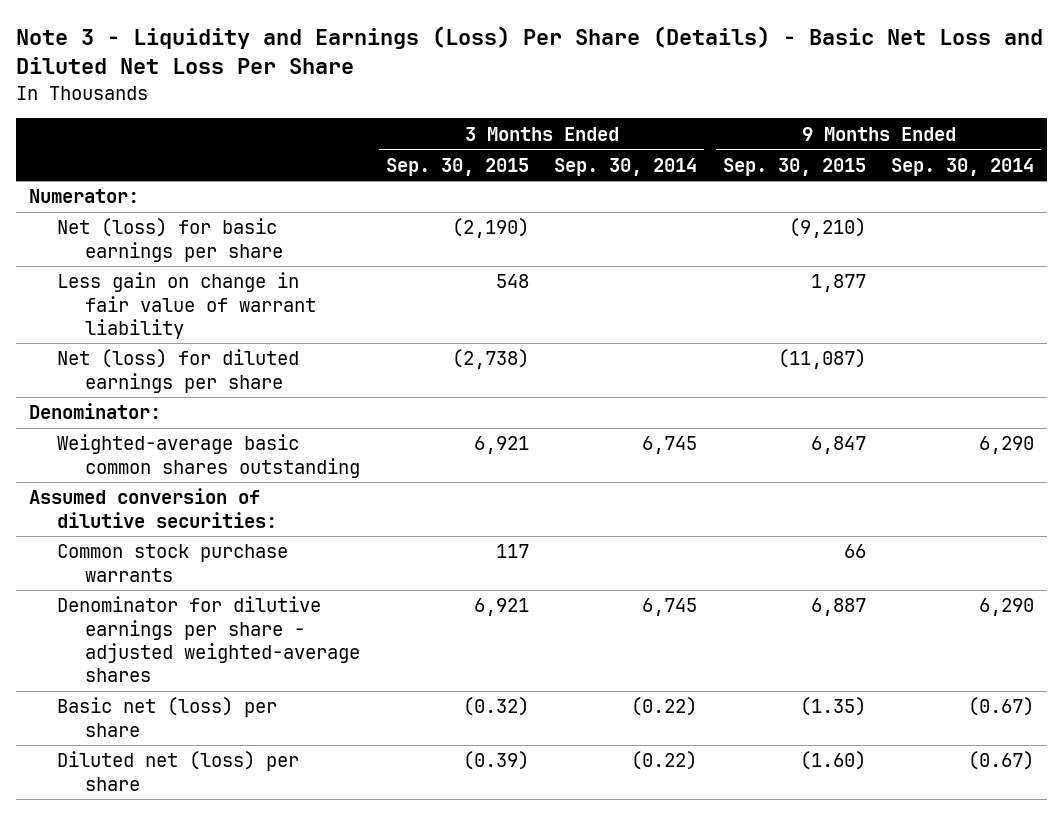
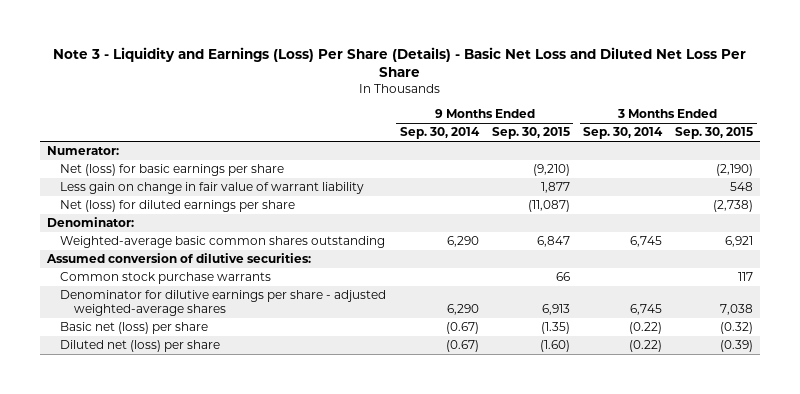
- | 3 Months Ended Sep. 30, 2015 | 3 Months Ended Sep. 30, 2014 | 9 Months Ended Sep. 30, 2015 | 9 Months Ended Sep. 30, 2014
+ | 9 Months Ended Sep. 30, 2014 | 9 Months Ended Sep. 30, 2015 | 3 Months Ended Sep. 30, 2014 | 3 Months Ended Sep. 30, 2015
- Denominator for dilutive earnings per share - adjusted weighted-average shares | 6,921 | 6,745 | 6,887 | 6,290
+ Denominator for dilutive earnings per share - adjusted weighted-average shares | 6,290 | 6,913 | 6,745 | 7,038

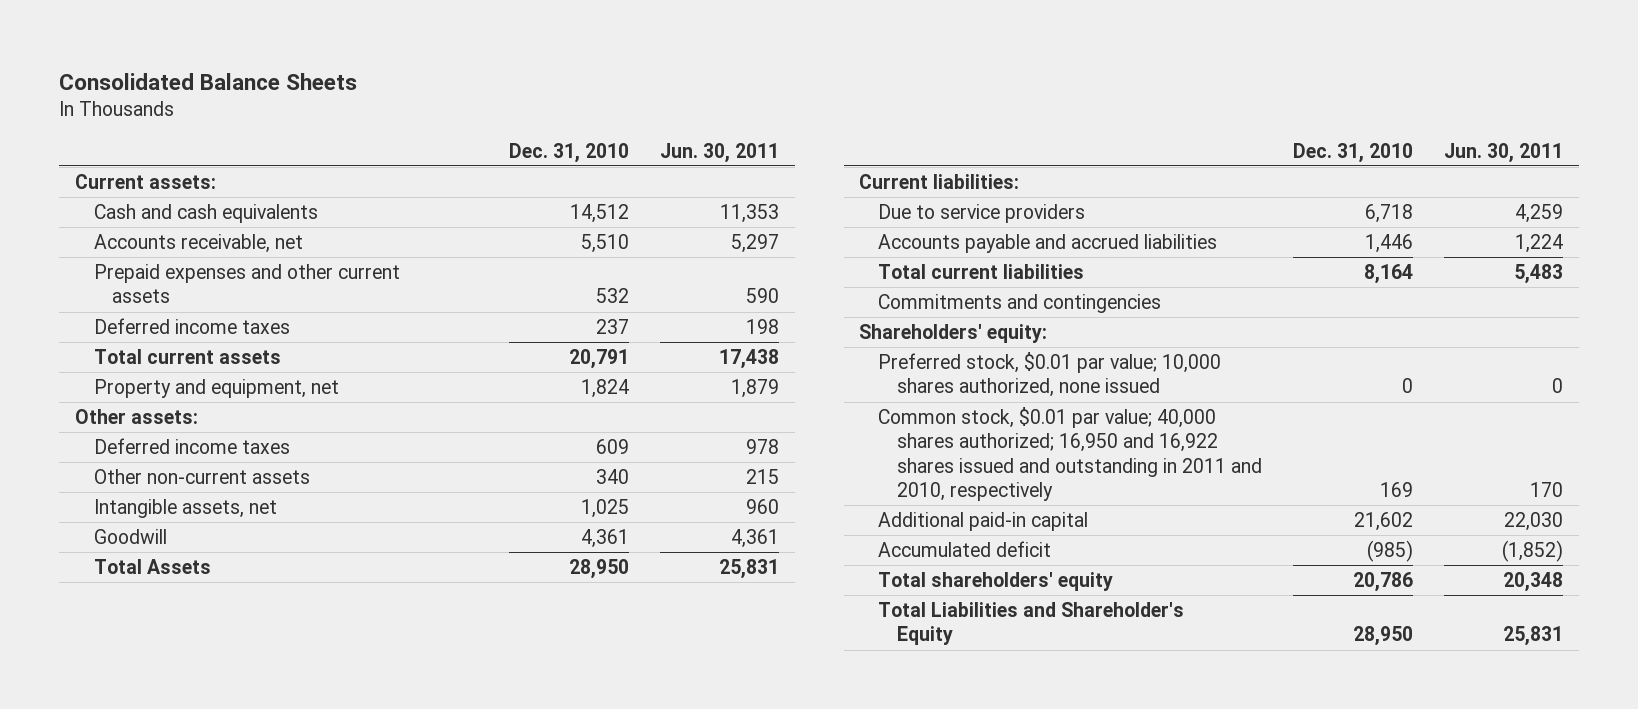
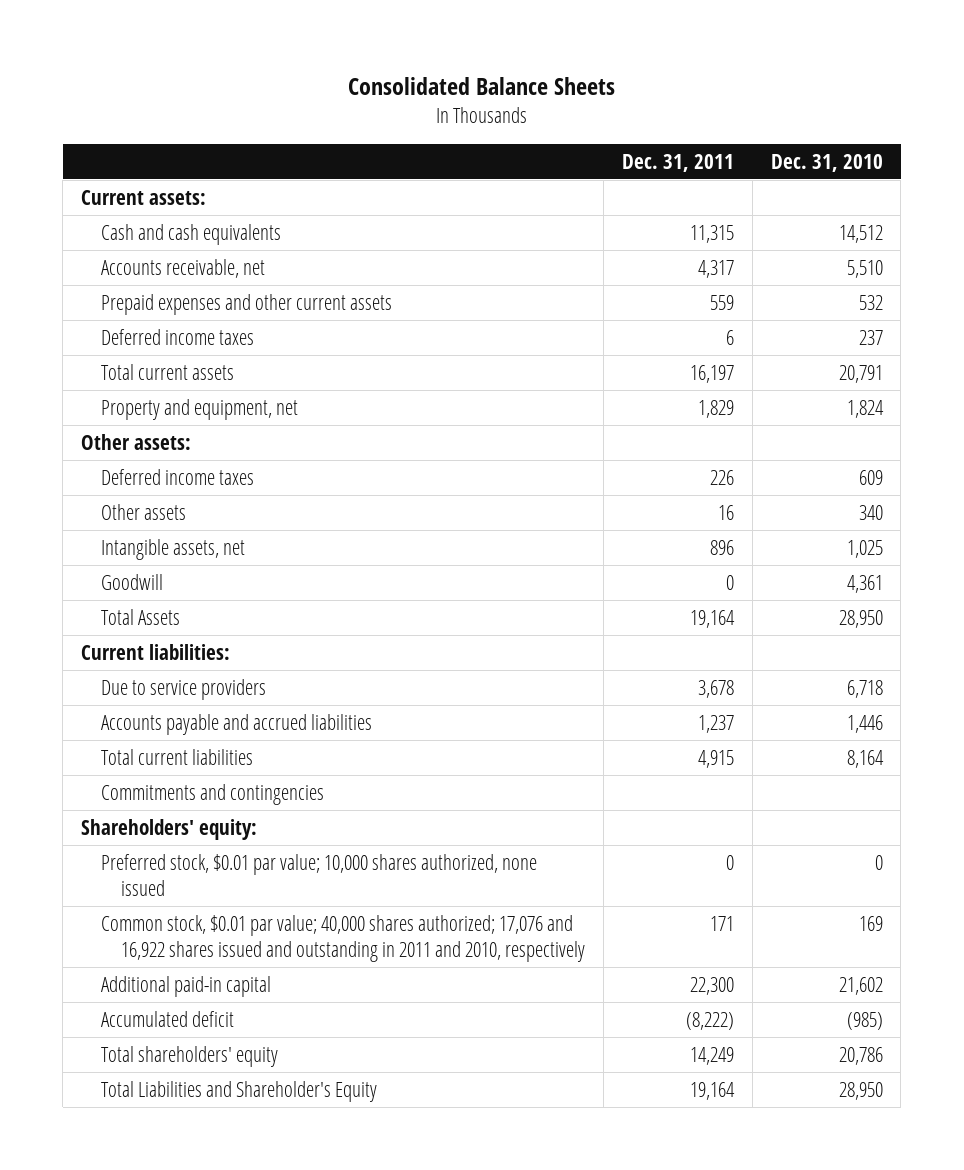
- | Dec. 31, 2010 | Jun. 30, 2011
+ | Dec. 31, 2011 | Dec. 31, 2010
- Other non-current assets | 340 | 215
+ Other assets | 16 | 340
- Common stock, $0.01 par value; 40,000 shares authorized; 16,950 and 16,922 shares issued and outstanding in 2011 and 2010, respectively | 169 | 170
+ Common stock, $0.01 par value; 40,000 shares authorized; 17,076 and 16,922 shares issued and outstanding in 2011 and 2010, respectively | 171 | 169

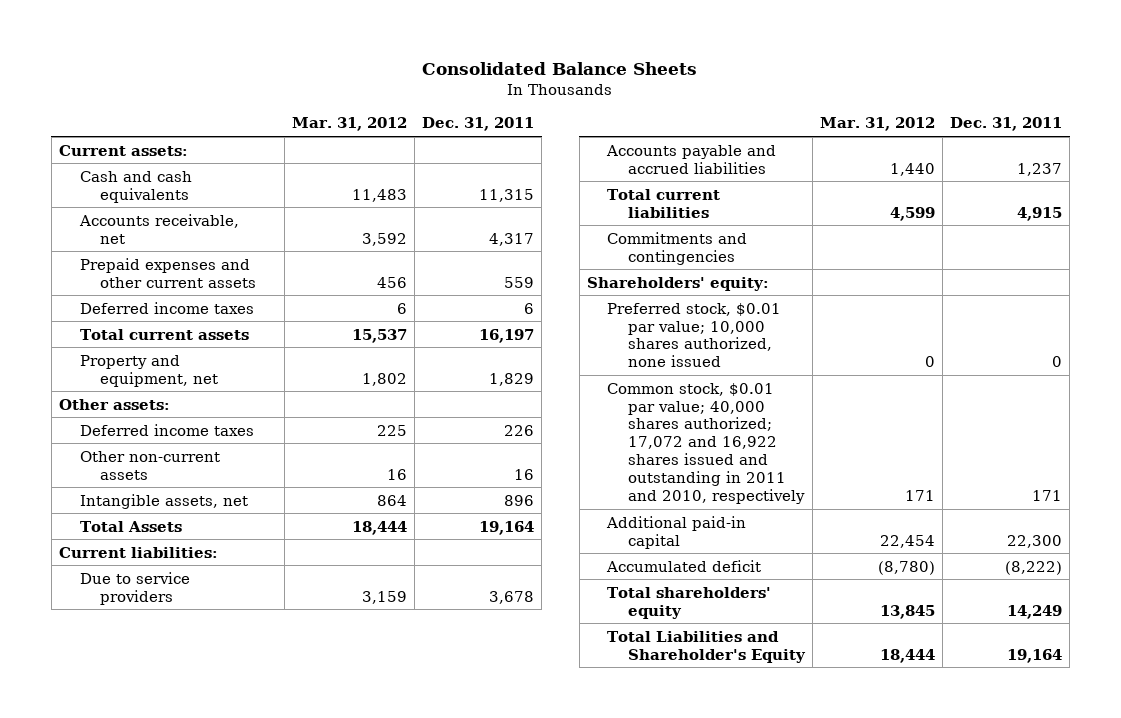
- | Dec. 31, 2011 | Dec. 31, 2010
+ | Mar. 31, 2012 | Dec. 31, 2011
- Other assets | 16 | 340
+ Other non-current assets | 16 | 16
- Goodwill | 0 | 4,361
- Common stock, $0.01 par value; 40,000 shares authorized; 17,076 and 16,922 shares issued and outstanding in 2011 and 2010, respectively | 171 | 169
+ Common stock, $0.01 par value; 40,000 shares authorized; 17,072 and 16,922 shares issued and outstanding in 2011 and 2010, respectively | 171 | 171

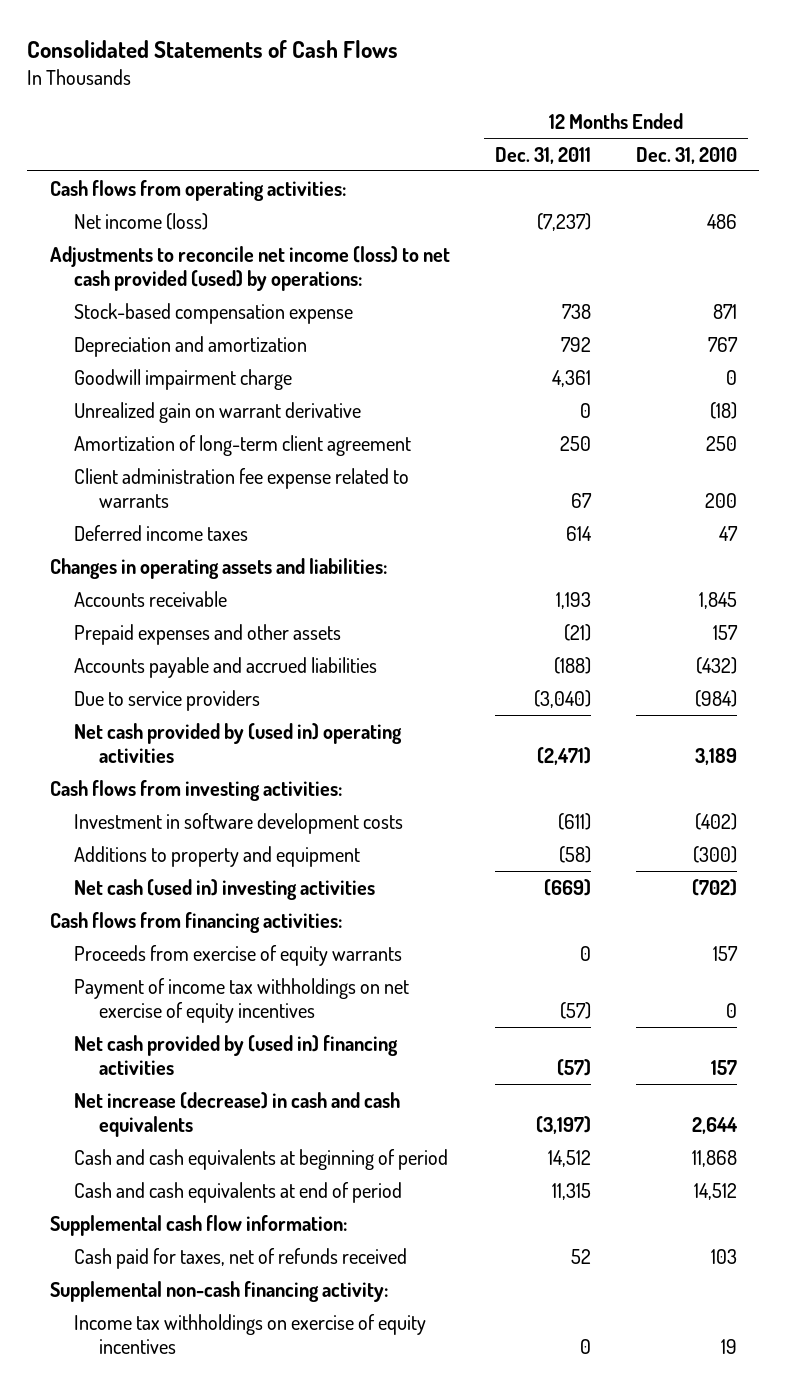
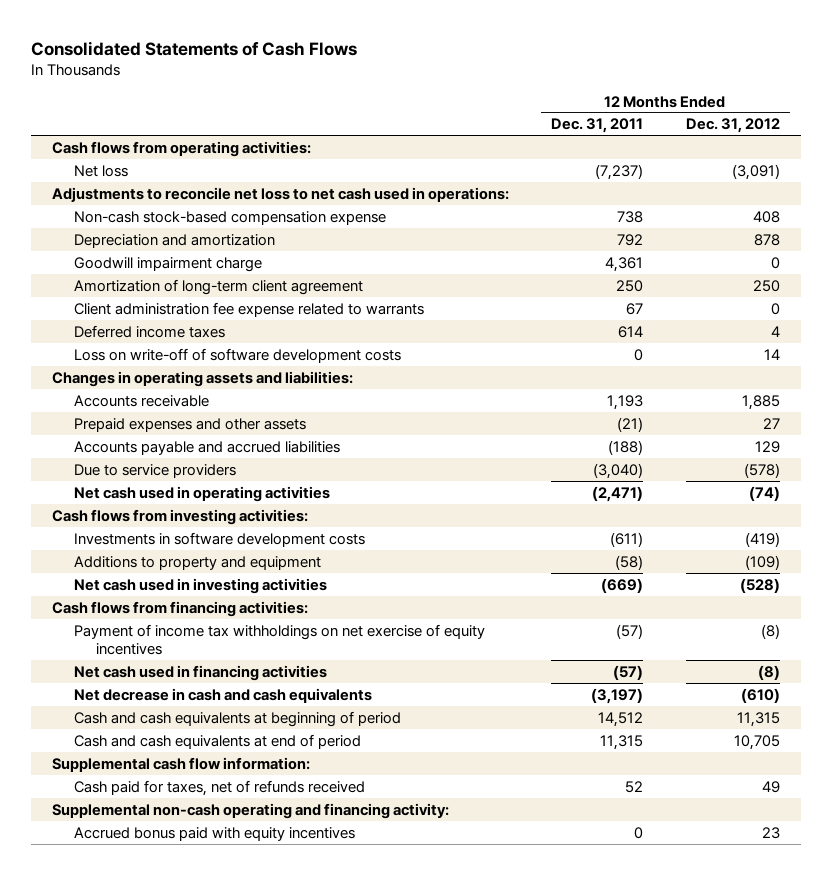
- | 12 Months Ended Dec. 31, 2011 | 12 Months Ended Dec. 31, 2010
+ | 12 Months Ended Dec. 31, 2011 | 12 Months Ended Dec. 31, 2012
- Net income (loss) | (7,237) | 486
- Adjustments to reconcile net income (loss) to net cash provided (used) by operations:
- Stock-based compensation expense | 738 | 871
+ Net loss | (7,237) | (3,091)
+ Adjustments to reconcile net loss to net cash used in operations:
+ Non-cash stock-based compensation expense | 738 | 408
- Unrealized gain on warrant derivative | 0 | (18)
+ Loss on write-off of software development costs | 0 | 14
- Net cash provided by (used in) operating activities | (2,471) | 3,189
+ Net cash used in operating activities | (2,471) | (74)
- Investment in software development costs | (611) | (402)
+ Investments in software development costs | (611) | (419)
- Net cash (used in) investing activities | (669) | (702)
+ Net cash used in investing activities | (669) | (528)
- Proceeds from exercise of equity warrants | 0 | 157
- Net cash provided by (used in) financing activities | (57) | 157
- Net increase (decrease) in cash and cash equivalents | (3,197) | 2,644
+ Net cash used in financing activities | (57) | (8)
+ Net decrease in cash and cash equivalents | (3,197) | (610)
- Supplemental non-cash financing activity:
- Income tax withholdings on exercise of equity incentives | 0 | 19
+ Supplemental non-cash operating and financing activity:
+ Accrued bonus paid with equity incentives | 0 | 23

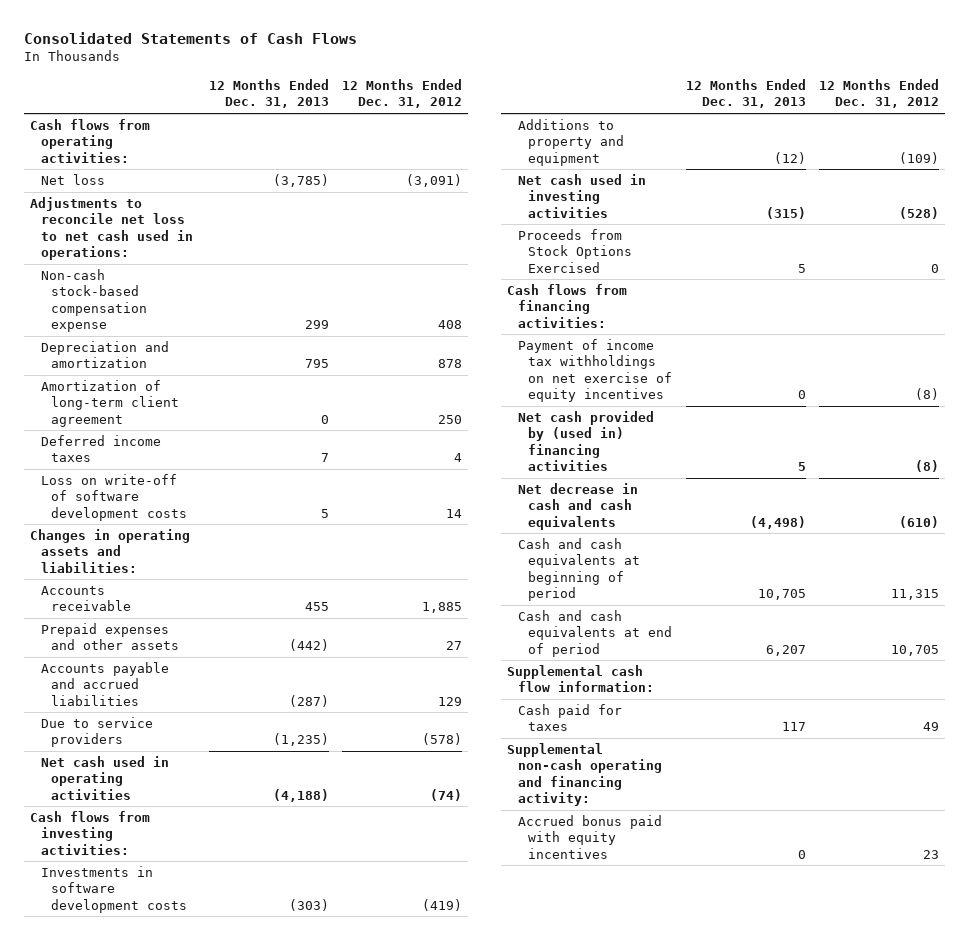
- | 12 Months Ended Dec. 31, 2011 | 12 Months Ended Dec. 31, 2012
+ | 12 Months Ended Dec. 31, 2013 | 12 Months Ended Dec. 31, 2012
- Goodwill impairment charge | 4,361 | 0
- Client administration fee expense related to warrants | 67 | 0
+ Proceeds from Stock Options Exercised | 5 | 0
- Net cash used in financing activities | (57) | (8)
+ Net cash provided by (used in) financing activities | 5 | (8)
- Cash paid for taxes, net of refunds received | 52 | 49
+ Cash paid for taxes | 117 | 49

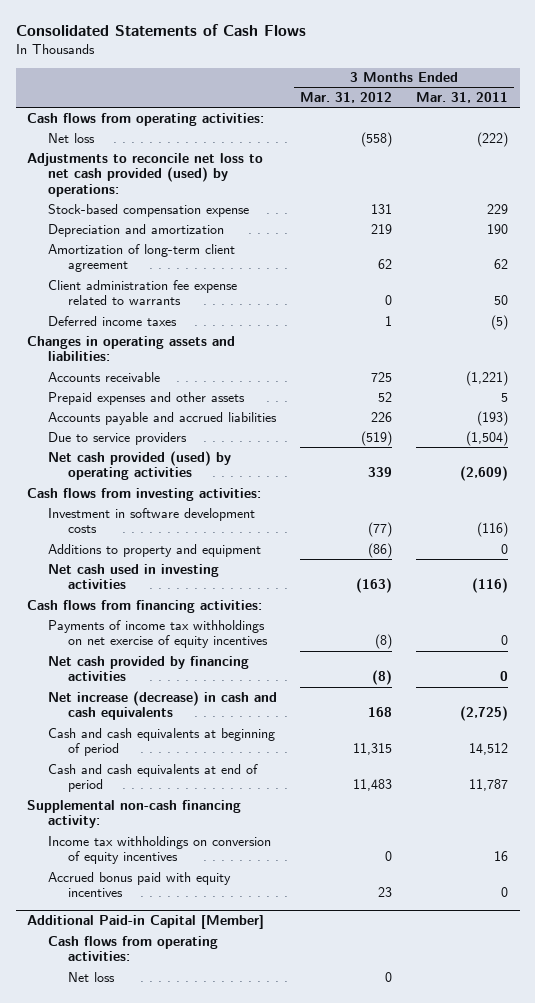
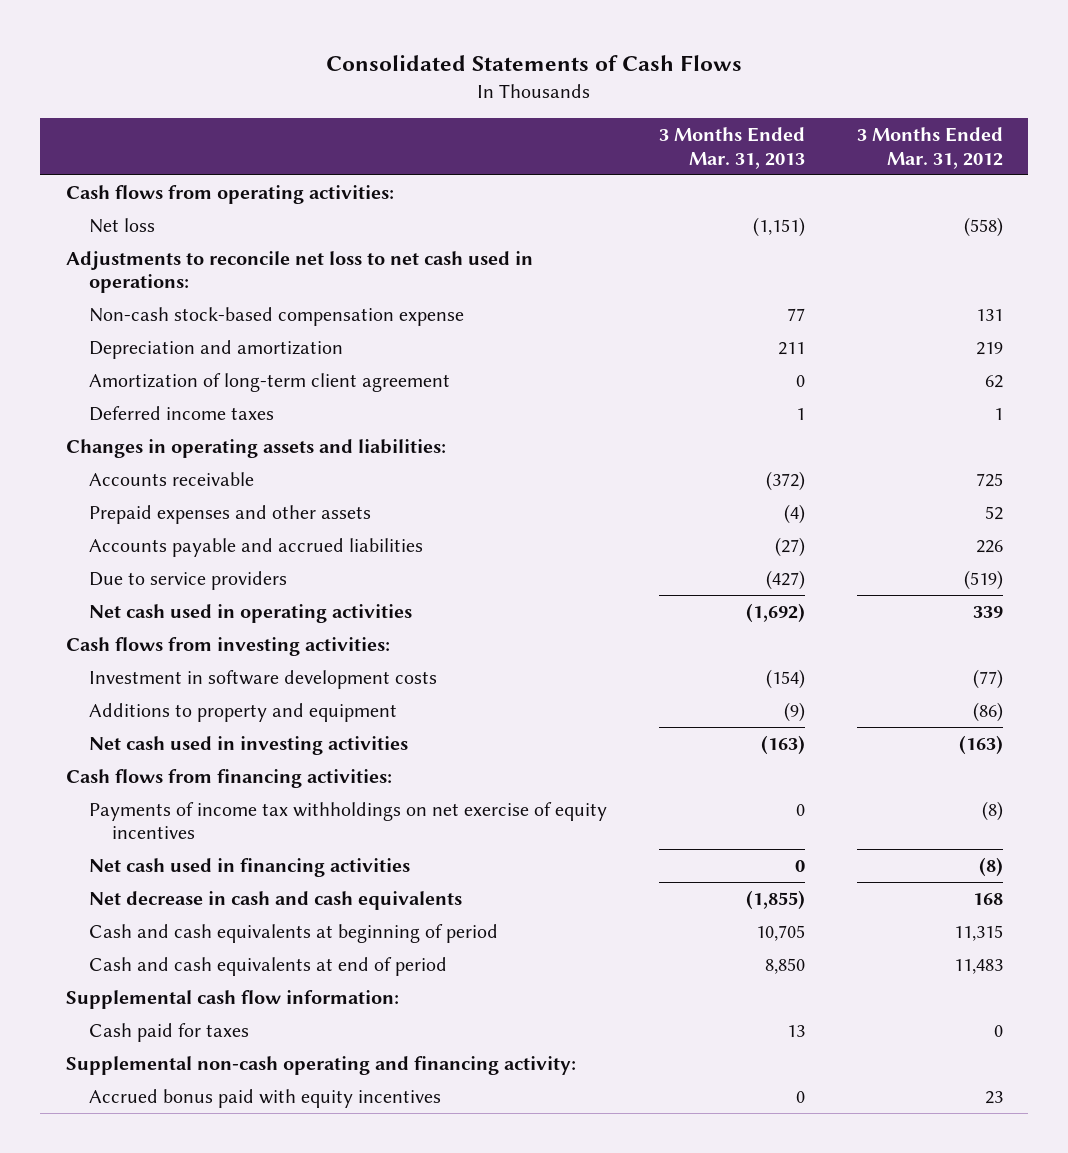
- | 3 Months Ended Mar. 31, 2012 | 3 Months Ended Mar. 31, 2011
+ | 3 Months Ended Mar. 31, 2013 | 3 Months Ended Mar. 31, 2012
- Adjustments to reconcile net loss to net cash provided (used) by operations:
- Stock-based compensation expense | 131 | 229
+ Adjustments to reconcile net loss to net cash used in operations:
+ Non-cash stock-based compensation expense | 77 | 131
- Client administration fee expense related to warrants | 0 | 50
- Net cash provided (used) by operating activities | 339 | (2,609)
+ Net cash used in operating activities | (1,692) | 339
- Net cash provided by financing activities | (8) | 0
- Net increase (decrease) in cash and cash equivalents | 168 | (2,725)
+ Net cash used in financing activities | 0 | (8)
+ Net decrease in cash and cash equivalents | (1,855) | 168
- Supplemental non-cash financing activity:
- Income tax withholdings on conversion of equity incentives | 0 | 16
+ Supplemental cash flow information:
+ Cash paid for taxes | 13 | 0
+ Supplemental non-cash operating and financing activity:
- Additional Paid-in Capital [Member]
- Cash flows from operating activities:
- Net loss | 0 |

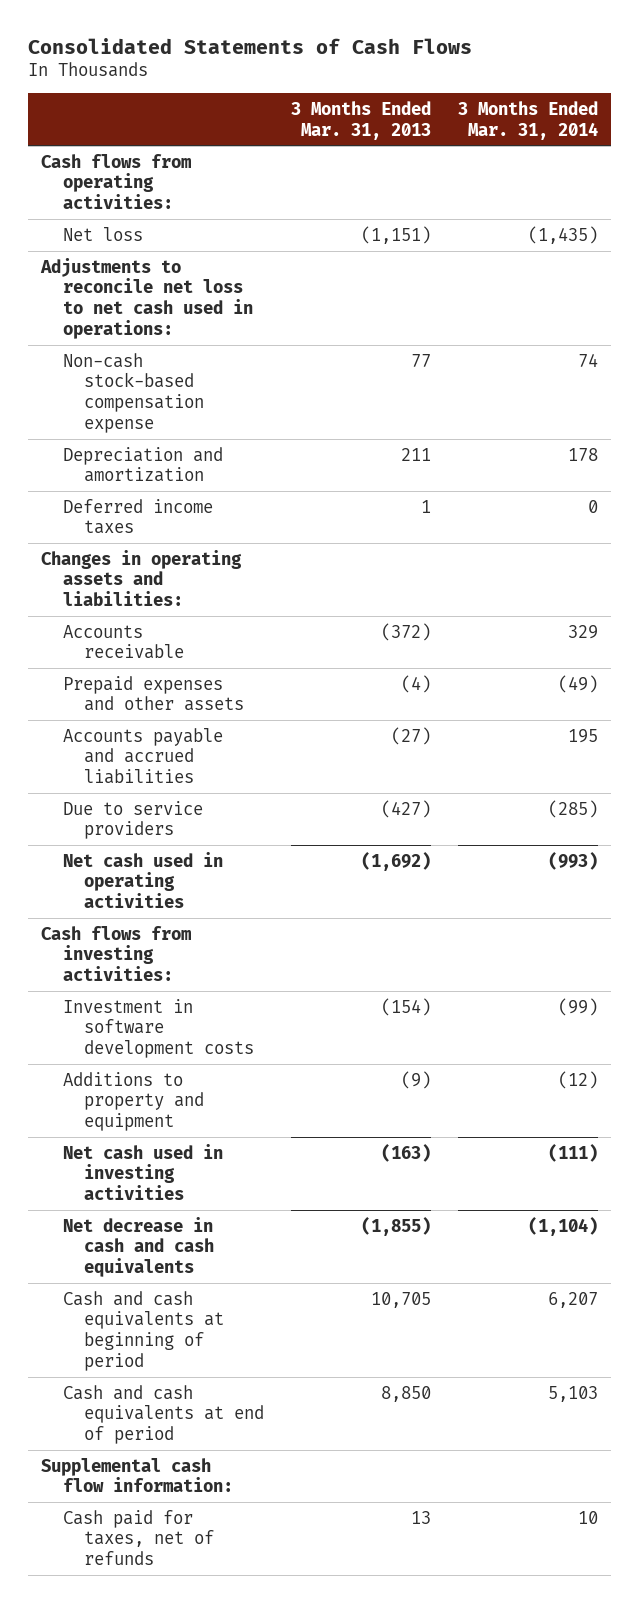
- | 3 Months Ended Mar. 31, 2013 | 3 Months Ended Mar. 31, 2012
+ | 3 Months Ended Mar. 31, 2013 | 3 Months Ended Mar. 31, 2014
- Amortization of long-term client agreement | 0 | 62
- Cash flows from financing activities:
- Payments of income tax withholdings on net exercise of equity incentives | 0 | (8)
- Net cash used in financing activities | 0 | (8)
- Cash paid for taxes | 13 | 0
- Supplemental non-cash operating and financing activity:
- Accrued bonus paid with equity incentives | 0 | 23
+ Cash paid for taxes, net of refunds | 13 | 10

